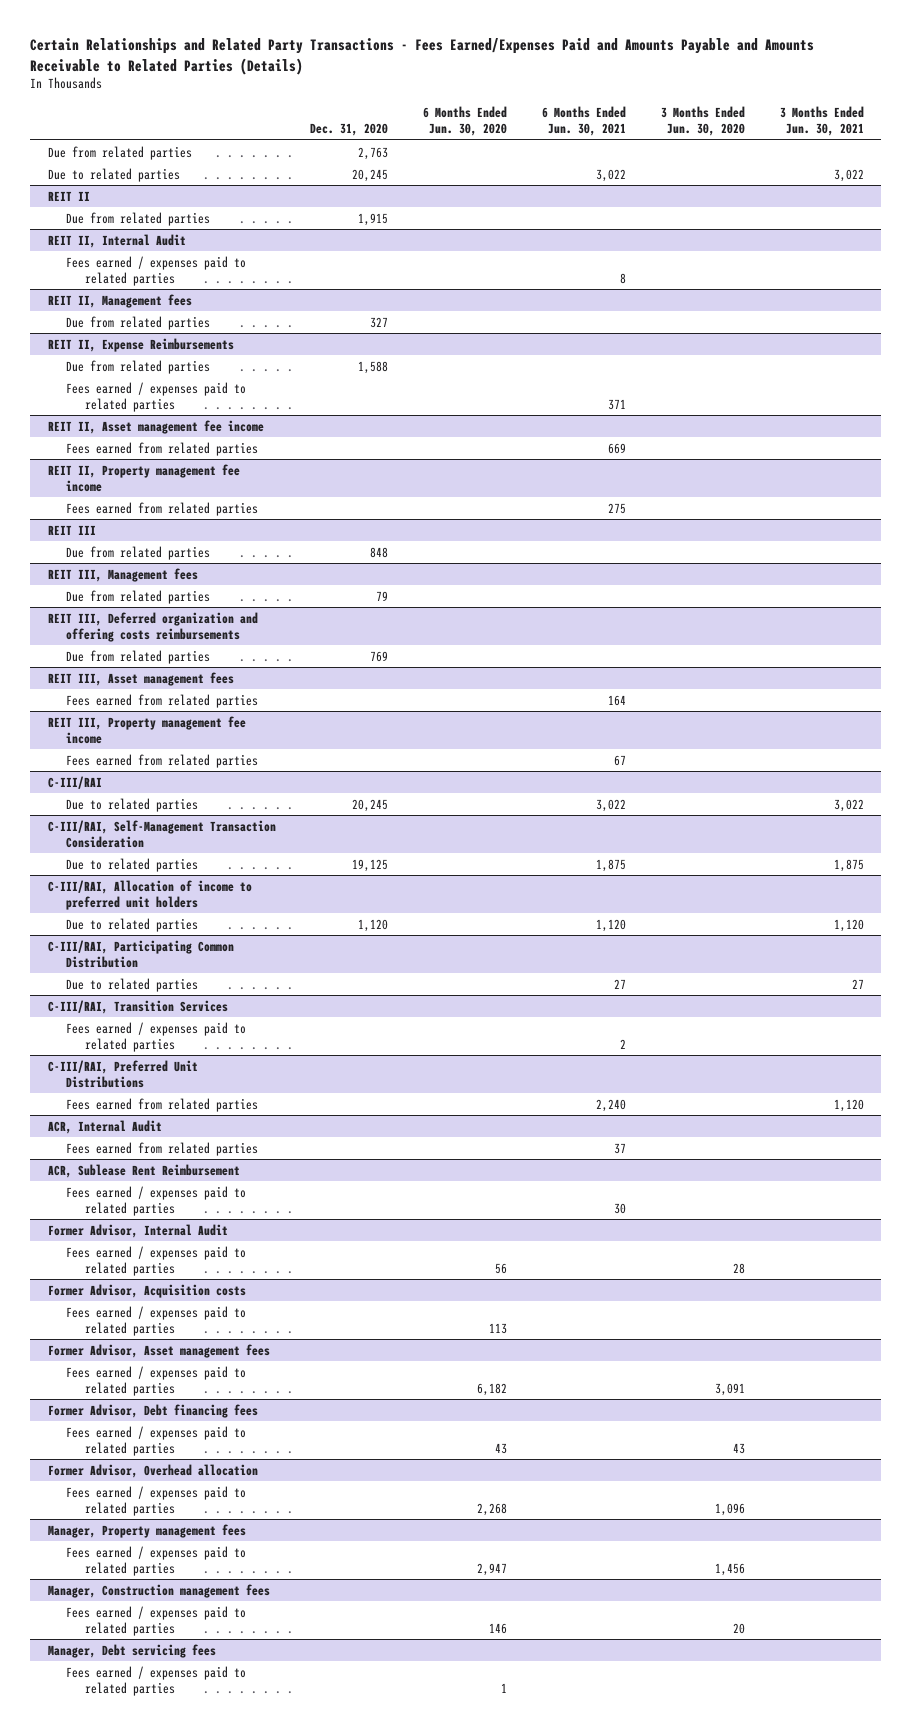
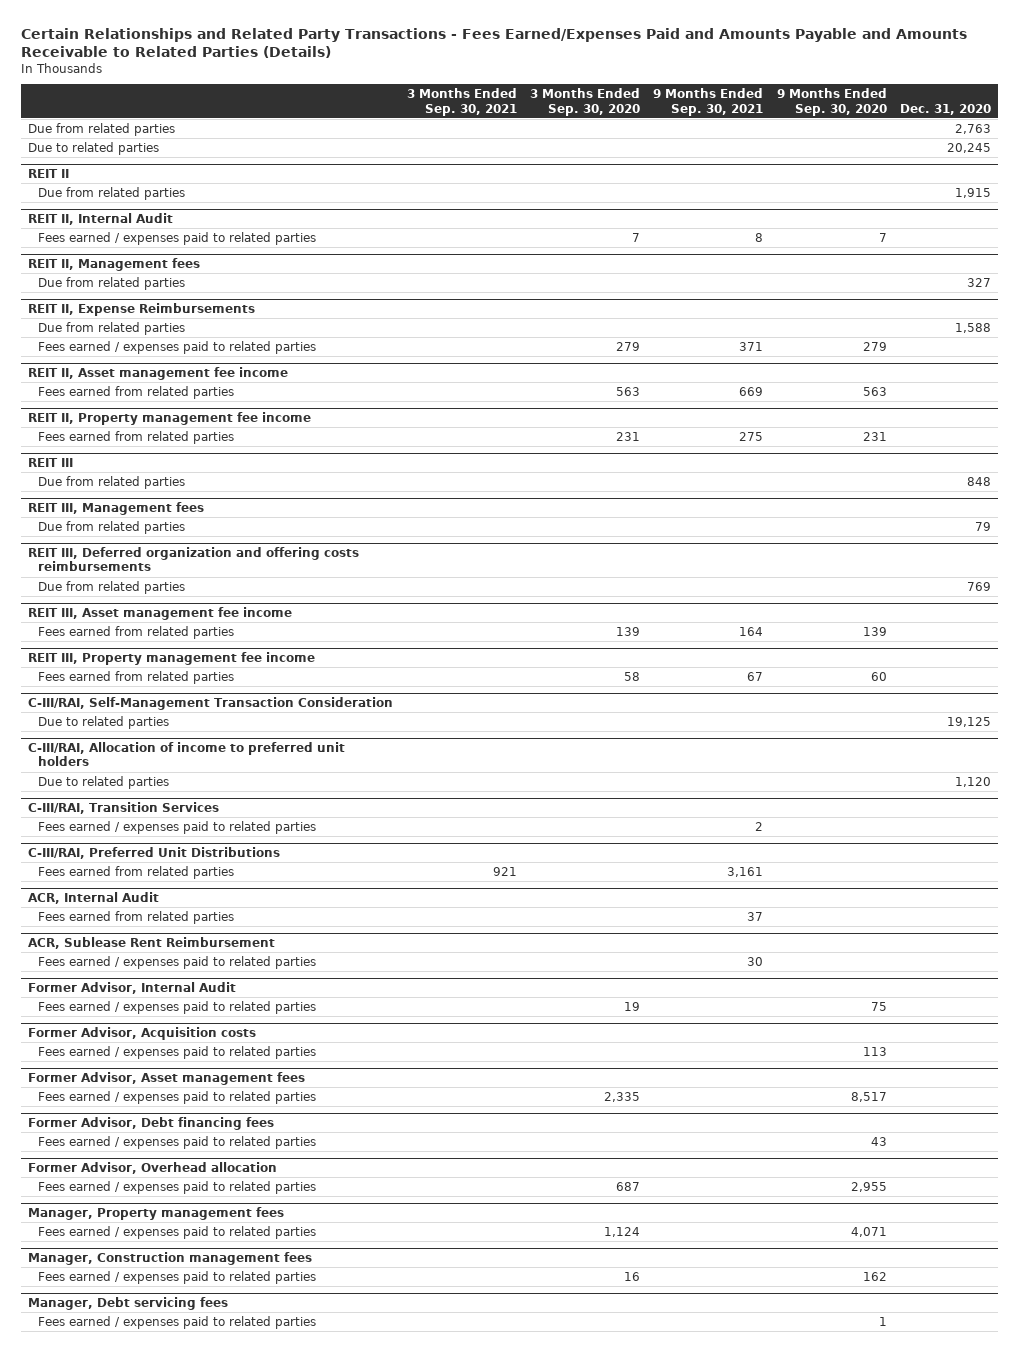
- | Dec. 31, 2020 | 6 Months Ended Jun. 30, 2020 | 6 Months Ended Jun. 30, 2021 | 3 Months Ended Jun. 30, 2020 | 3 Months Ended Jun. 30, 2021
+ | 3 Months Ended Sep. 30, 2021 | 3 Months Ended Sep. 30, 2020 | 9 Months Ended Sep. 30, 2021 | 9 Months Ended Sep. 30, 2020 | Dec. 31, 2020
- REIT III, Asset management fees
+ REIT III, Asset management fee income
- C-III/RAI
- Due to related parties | 20,245 | | 3,022 | | 3,022
- C-III/RAI, Participating Common Distribution
- Due to related parties | | | 27 | | 27

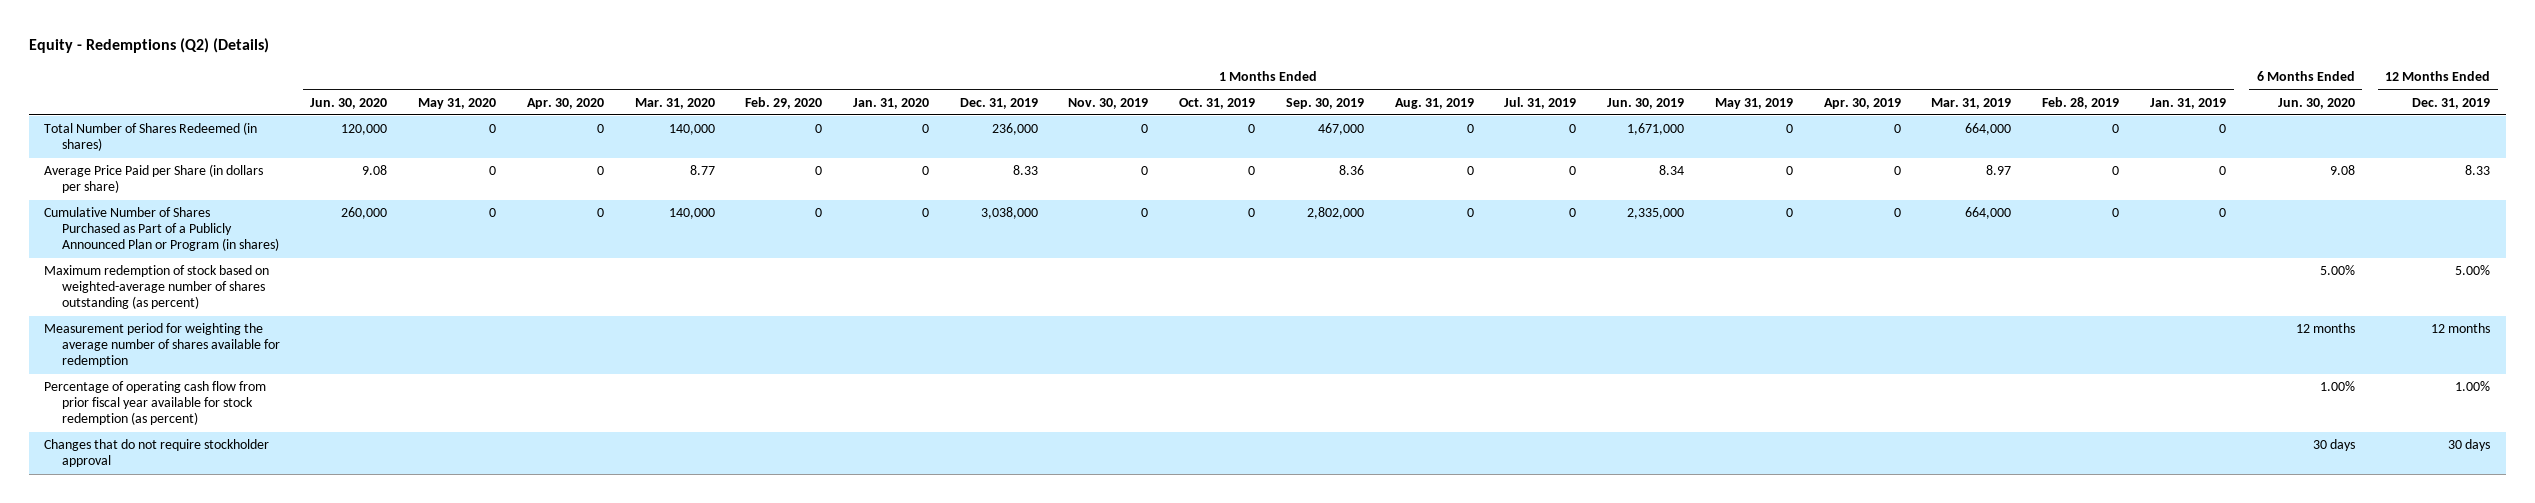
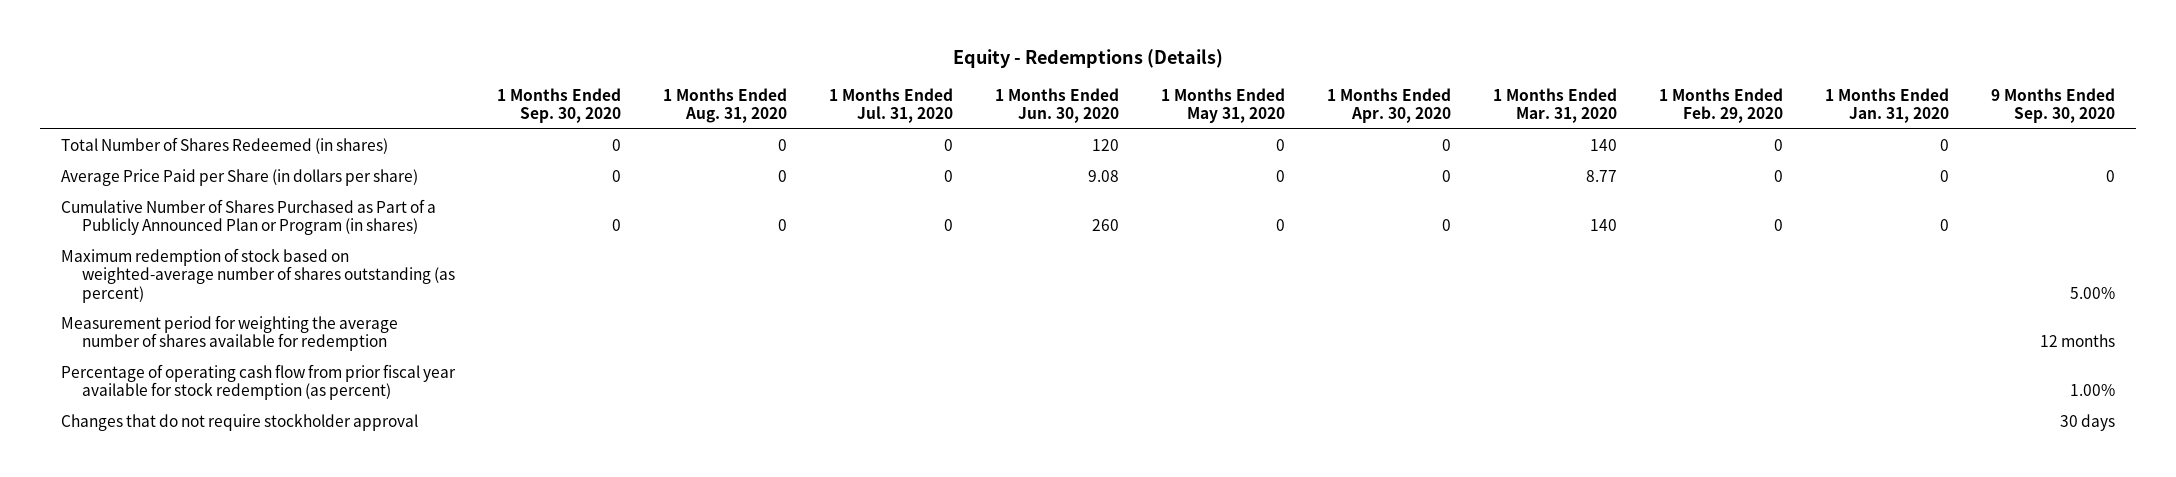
- Equity - Redemptions (Q2) (Details)
+ Equity - Redemptions (Details)
- | 1 Months Ended Jun. 30, 2020 | 1 Months Ended May 31, 2020 | 1 Months Ended Apr. 30, 2020 | 1 Months Ended Mar. 31, 2020 | 1 Months Ended Feb. 29, 2020 | 1 Months Ended Jan. 31, 2020 | 1 Months Ended Dec. 31, 2019 | 1 Months Ended Nov. 30, 2019 | 1 Months Ended Oct. 31, 2019 | 1 Months Ended Sep. 30, 2019 | 1 Months Ended Aug. 31, 2019 | 1 Months Ended Jul. 31, 2019 | 1 Months Ended Jun. 30, 2019 | 1 Months Ended May 31, 2019 | 1 Months Ended Apr. 30, 2019 | 1 Months Ended Mar. 31, 2019 | 1 Months Ended Feb. 28, 2019 | 1 Months Ended Jan. 31, 2019 | 6 Months Ended Jun. 30, 2020 | 12 Months Ended Dec. 31, 2019
+ | 1 Months Ended Sep. 30, 2020 | 1 Months Ended Aug. 31, 2020 | 1 Months Ended Jul. 31, 2020 | 1 Months Ended Jun. 30, 2020 | 1 Months Ended May 31, 2020 | 1 Months Ended Apr. 30, 2020 | 1 Months Ended Mar. 31, 2020 | 1 Months Ended Feb. 29, 2020 | 1 Months Ended Jan. 31, 2020 | 9 Months Ended Sep. 30, 2020
- Total Number of Shares Redeemed (in shares) | 120,000 | 0 | 0 | 140,000 | 0 | 0 | 236,000 | 0 | 0 | 467,000 | 0 | 0 | 1,671,000 | 0 | 0 | 664,000 | 0 | 0 | |
+ Total Number of Shares Redeemed (in shares) | 0 | 0 | 0 | 120 | 0 | 0 | 140 | 0 | 0 |
- Cumulative Number of Shares Purchased as Part of a Publicly Announced Plan or Program (in shares) | 260,000 | 0 | 0 | 140,000 | 0 | 0 | 3,038,000 | 0 | 0 | 2,802,000 | 0 | 0 | 2,335,000 | 0 | 0 | 664,000 | 0 | 0 | |
+ Cumulative Number of Shares Purchased as Part of a Publicly Announced Plan or Program (in shares) | 0 | 0 | 0 | 260 | 0 | 0 | 140 | 0 | 0 |

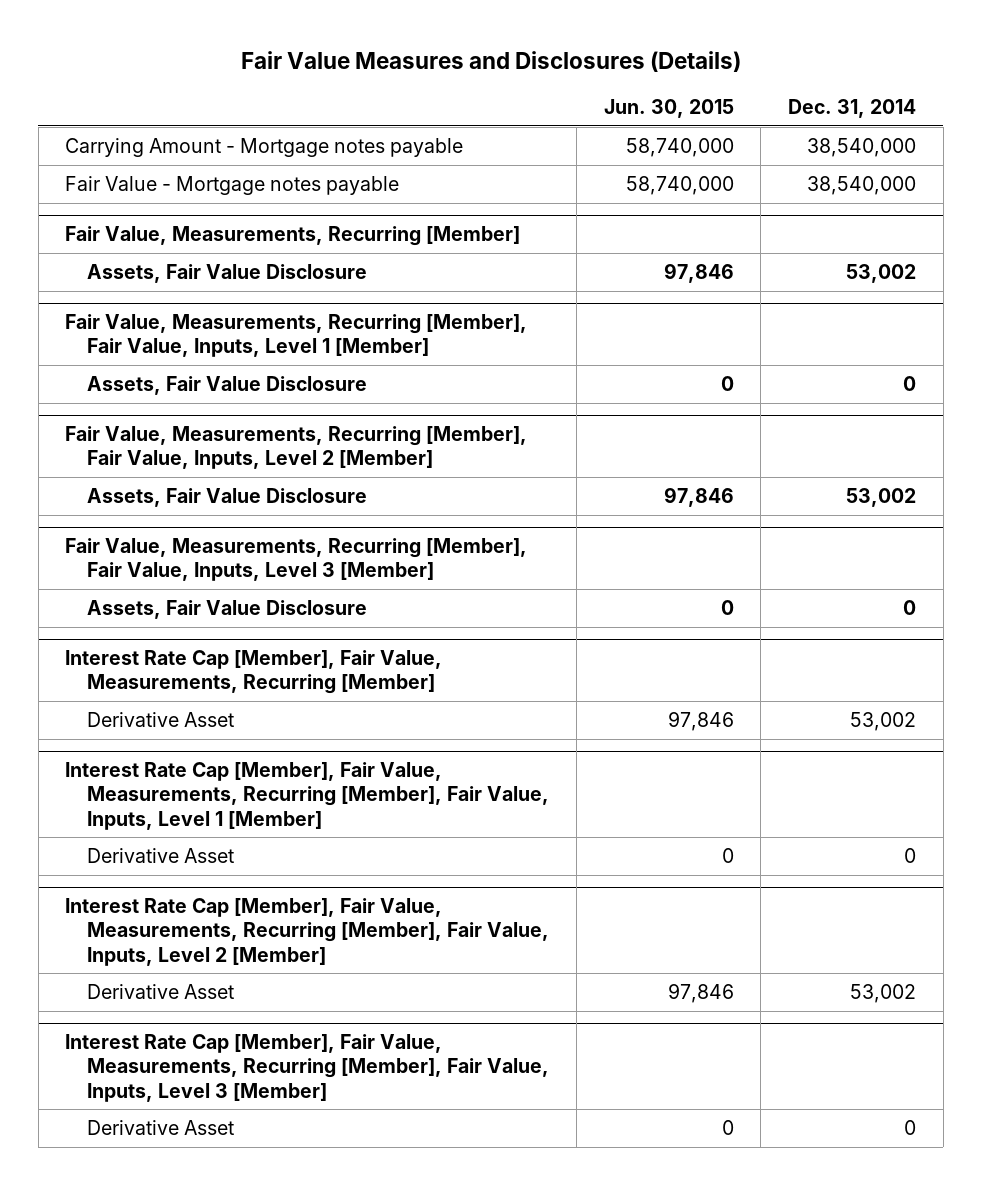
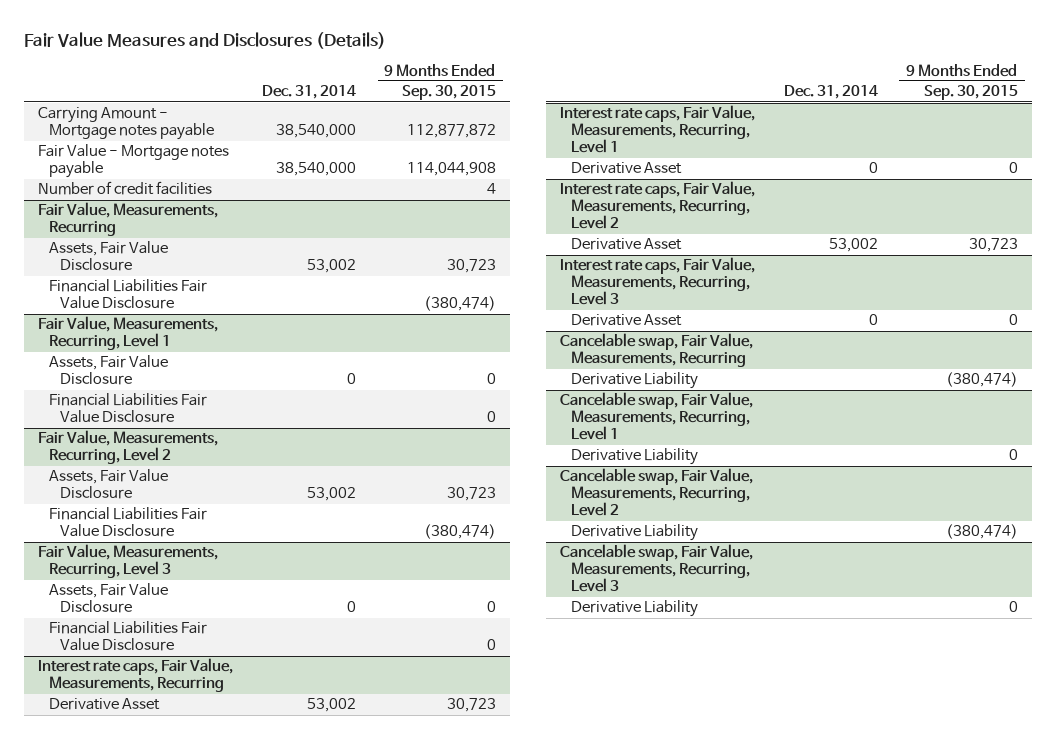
- | Jun. 30, 2015 | Dec. 31, 2014
+ | Dec. 31, 2014 | 9 Months Ended Sep. 30, 2015
- Fair Value, Measurements, Recurring [Member]
+ Number of credit facilities | | 4
+ Fair Value, Measurements, Recurring
- Fair Value, Measurements, Recurring [Member], Fair Value, Inputs, Level 1 [Member]
+ Financial Liabilities Fair Value Disclosure | | (380,474)
+ Fair Value, Measurements, Recurring, Level 1
- Fair Value, Measurements, Recurring [Member], Fair Value, Inputs, Level 2 [Member]
+ Financial Liabilities Fair Value Disclosure | | 0
+ Fair Value, Measurements, Recurring, Level 2
- Fair Value, Measurements, Recurring [Member], Fair Value, Inputs, Level 3 [Member]
+ Financial Liabilities Fair Value Disclosure | | (380,474)
+ Fair Value, Measurements, Recurring, Level 3
- Interest Rate Cap [Member], Fair Value, Measurements, Recurring [Member]
+ Financial Liabilities Fair Value Disclosure | | 0
+ Interest rate caps, Fair Value, Measurements, Recurring
- Interest Rate Cap [Member], Fair Value, Measurements, Recurring [Member], Fair Value, Inputs, Level 1 [Member]
+ Interest rate caps, Fair Value, Measurements, Recurring, Level 1
- Interest Rate Cap [Member], Fair Value, Measurements, Recurring [Member], Fair Value, Inputs, Level 2 [Member]
+ Interest rate caps, Fair Value, Measurements, Recurring, Level 2
- Interest Rate Cap [Member], Fair Value, Measurements, Recurring [Member], Fair Value, Inputs, Level 3 [Member]
+ Interest rate caps, Fair Value, Measurements, Recurring, Level 3
+ Cancelable swap, Fair Value, Measurements, Recurring
+ Derivative Liability | | (380,474)
+ Cancelable swap, Fair Value, Measurements, Recurring, Level 1
+ Derivative Liability | | 0
+ Cancelable swap, Fair Value, Measurements, Recurring, Level 2
+ Derivative Liability | | (380,474)
+ Cancelable swap, Fair Value, Measurements, Recurring, Level 3
+ Derivative Liability | | 0

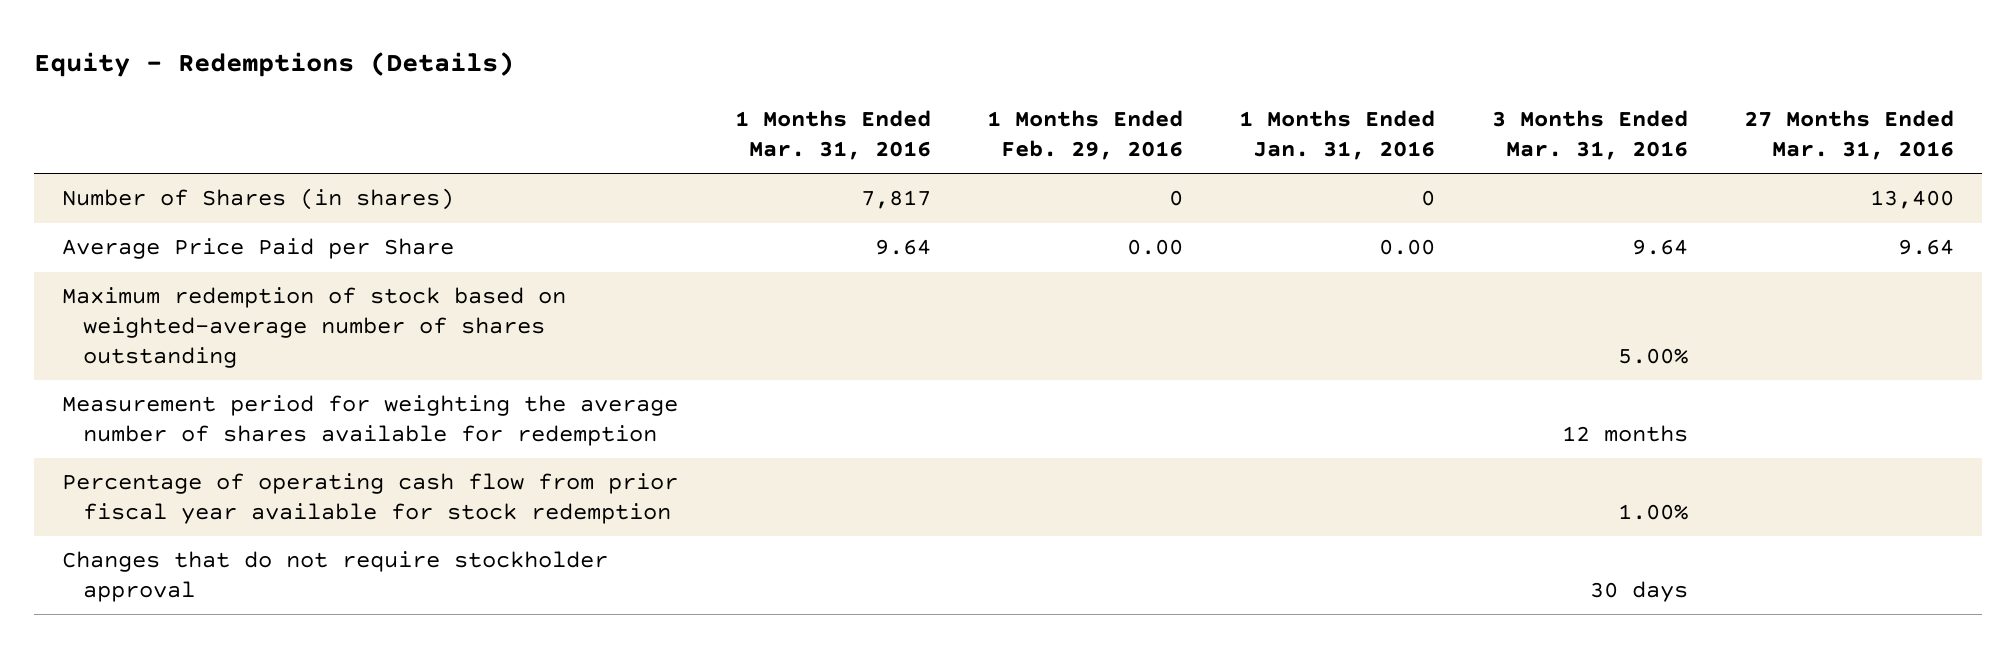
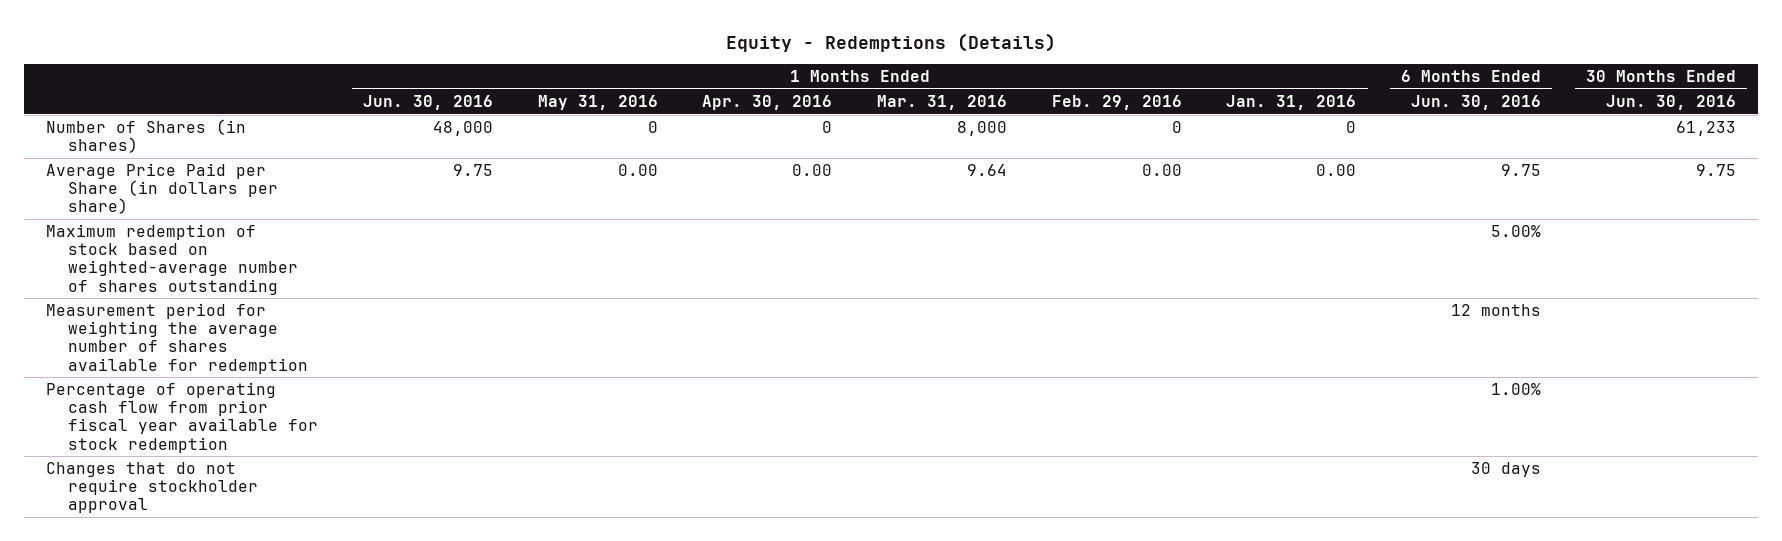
- | 1 Months Ended Mar. 31, 2016 | 1 Months Ended Feb. 29, 2016 | 1 Months Ended Jan. 31, 2016 | 3 Months Ended Mar. 31, 2016 | 27 Months Ended Mar. 31, 2016
+ | 1 Months Ended Jun. 30, 2016 | 1 Months Ended May 31, 2016 | 1 Months Ended Apr. 30, 2016 | 1 Months Ended Mar. 31, 2016 | 1 Months Ended Feb. 29, 2016 | 1 Months Ended Jan. 31, 2016 | 6 Months Ended Jun. 30, 2016 | 30 Months Ended Jun. 30, 2016
- Number of Shares (in shares) | 7,817 | 0 | 0 | | 13,400
- Average Price Paid per Share | 9.64 | 0.00 | 0.00 | 9.64 | 9.64
+ Number of Shares (in shares) | 48,000 | 0 | 0 | 8,000 | 0 | 0 | | 61,233
+ Average Price Paid per Share (in dollars per share) | 9.75 | 0.00 | 0.00 | 9.64 | 0.00 | 0.00 | 9.75 | 9.75

